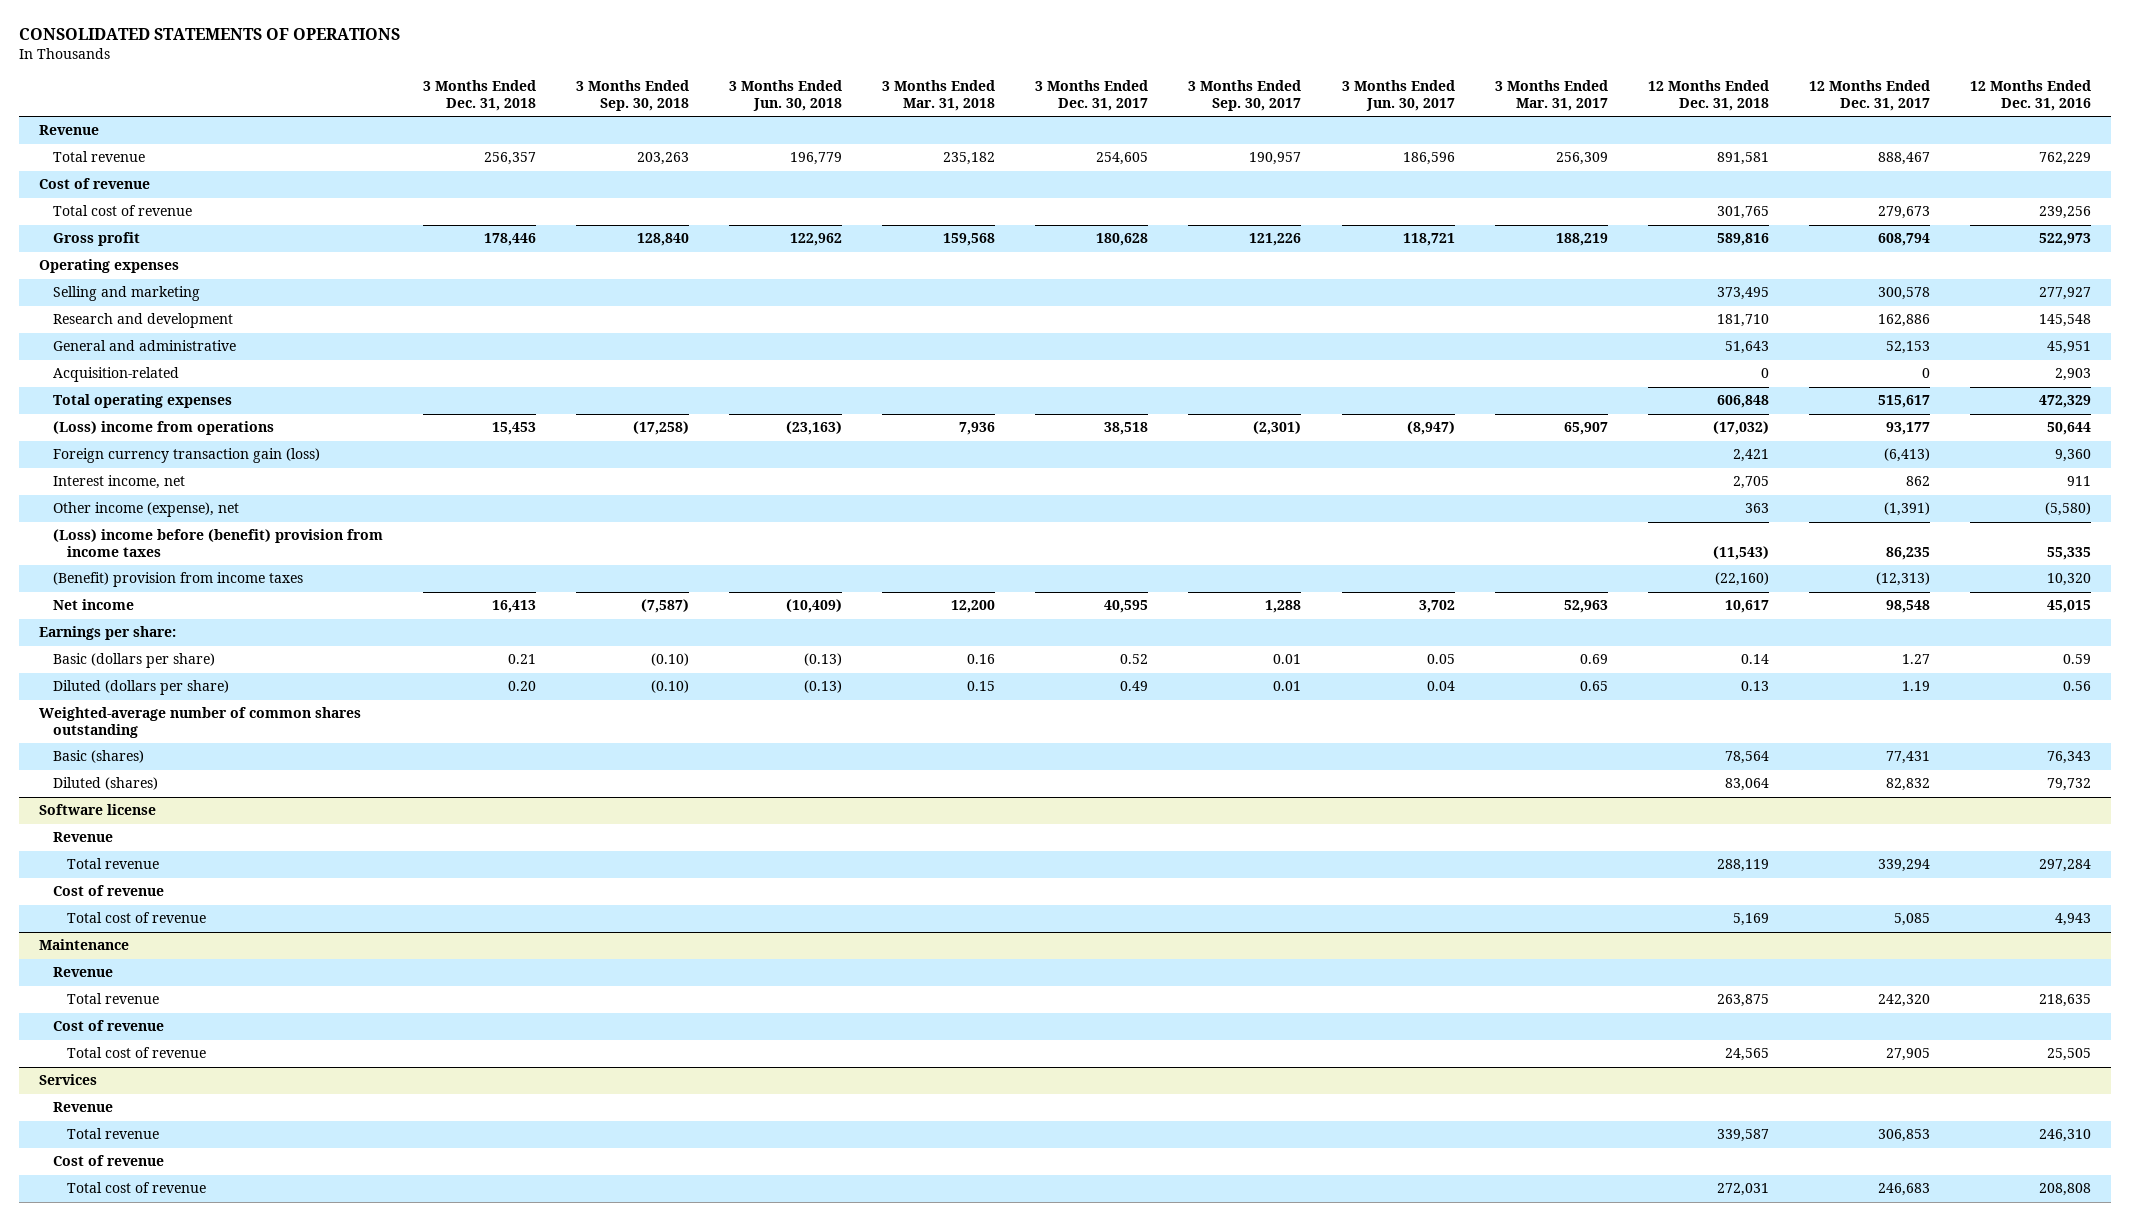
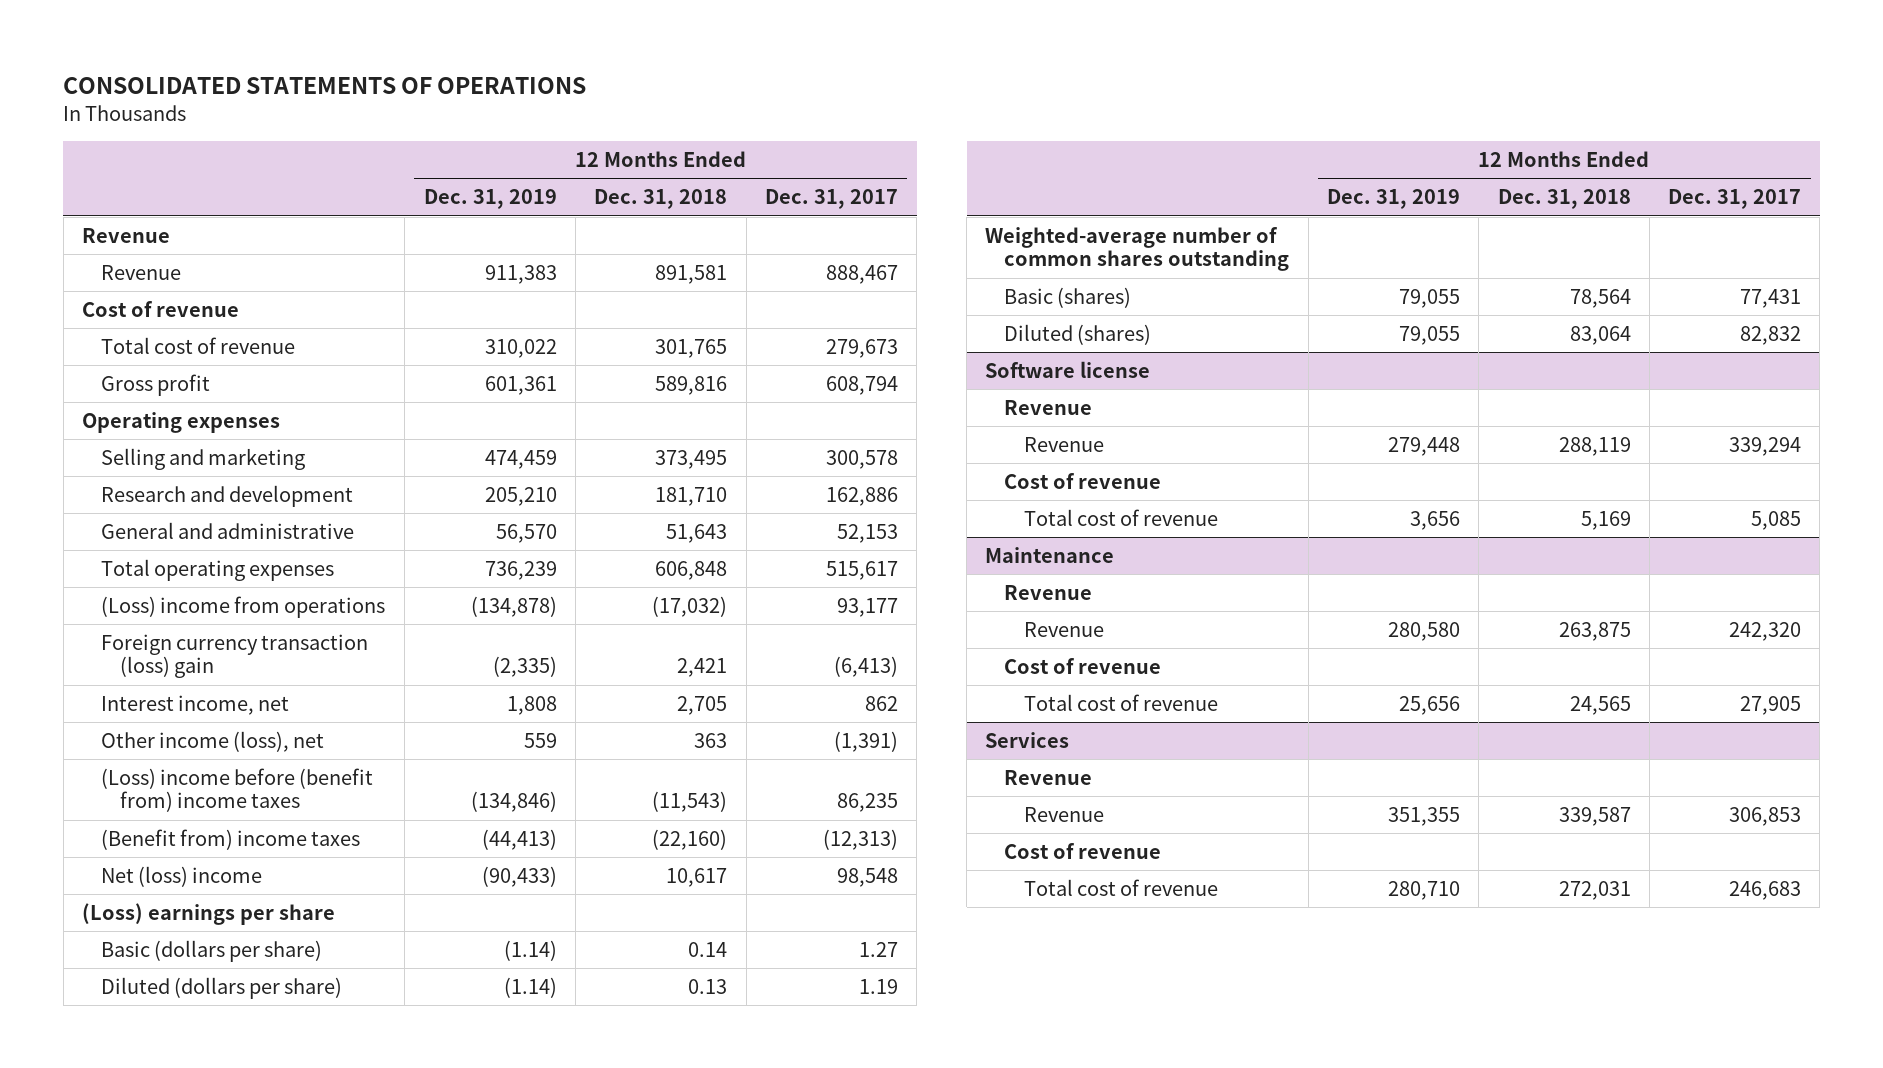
- | 3 Months Ended Dec. 31, 2018 | 3 Months Ended Sep. 30, 2018 | 3 Months Ended Jun. 30, 2018 | 3 Months Ended Mar. 31, 2018 | 3 Months Ended Dec. 31, 2017 | 3 Months Ended Sep. 30, 2017 | 3 Months Ended Jun. 30, 2017 | 3 Months Ended Mar. 31, 2017 | 12 Months Ended Dec. 31, 2018 | 12 Months Ended Dec. 31, 2017 | 12 Months Ended Dec. 31, 2016
+ | 12 Months Ended Dec. 31, 2019 | 12 Months Ended Dec. 31, 2018 | 12 Months Ended Dec. 31, 2017
- Total revenue | 256,357 | 203,263 | 196,779 | 235,182 | 254,605 | 190,957 | 186,596 | 256,309 | 891,581 | 888,467 | 762,229
+ Revenue | 911,383 | 891,581 | 888,467
- Acquisition-related | | | | | | | | | 0 | 0 | 2,903
- Foreign currency transaction gain (loss) | | | | | | | | | 2,421 | (6,413) | 9,360
+ Foreign currency transaction (loss) gain | (2,335) | 2,421 | (6,413)
- Other income (expense), net | | | | | | | | | 363 | (1,391) | (5,580)
- (Loss) income before (benefit) provision from income taxes | | | | | | | | | (11,543) | 86,235 | 55,335
- (Benefit) provision from income taxes | | | | | | | | | (22,160) | (12,313) | 10,320
- Net income | 16,413 | (7,587) | (10,409) | 12,200 | 40,595 | 1,288 | 3,702 | 52,963 | 10,617 | 98,548 | 45,015
- Earnings per share:
+ Other income (loss), net | 559 | 363 | (1,391)
+ (Loss) income before (benefit from) income taxes | (134,846) | (11,543) | 86,235
+ (Benefit from) income taxes | (44,413) | (22,160) | (12,313)
+ Net (loss) income | (90,433) | 10,617 | 98,548
+ (Loss) earnings per share
@ Software license
- Total revenue | | | | | | | | | 288,119 | 339,294 | 297,284
+ Revenue | 279,448 | 288,119 | 339,294
@ Maintenance
- Total revenue | | | | | | | | | 263,875 | 242,320 | 218,635
+ Revenue | 280,580 | 263,875 | 242,320
@ Services
- Total revenue | | | | | | | | | 339,587 | 306,853 | 246,310
+ Revenue | 351,355 | 339,587 | 306,853

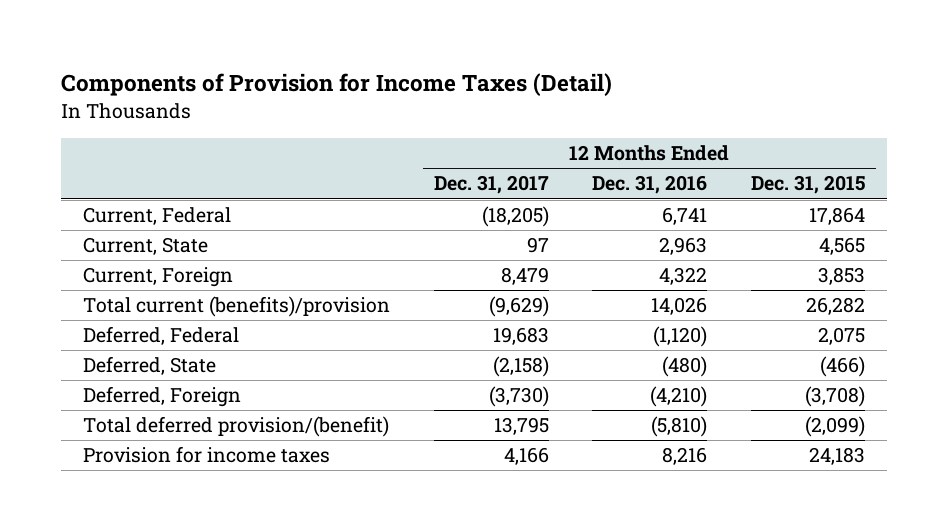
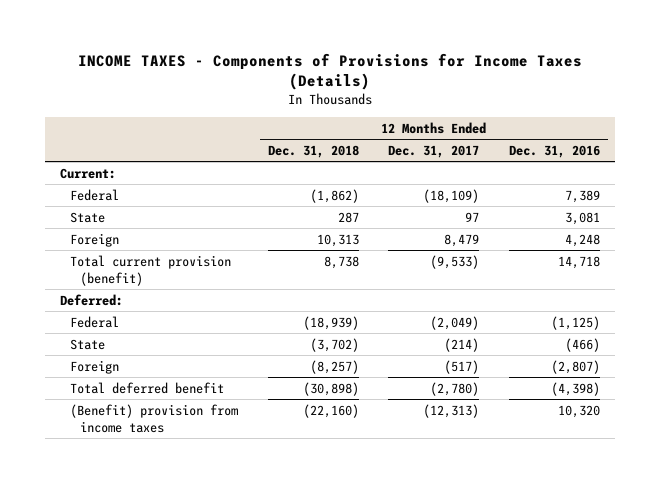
- Components of Provision for Income Taxes (Detail)
+ INCOME TAXES - Components of Provisions for Income Taxes (Details)
- | 12 Months Ended Dec. 31, 2017 | 12 Months Ended Dec. 31, 2016 | 12 Months Ended Dec. 31, 2015
+ | 12 Months Ended Dec. 31, 2018 | 12 Months Ended Dec. 31, 2017 | 12 Months Ended Dec. 31, 2016
- Current, Federal | (18,205) | 6,741 | 17,864
- Current, State | 97 | 2,963 | 4,565
- Current, Foreign | 8,479 | 4,322 | 3,853
- Total current (benefits)/provision | (9,629) | 14,026 | 26,282
- Deferred, Federal | 19,683 | (1,120) | 2,075
- Deferred, State | (2,158) | (480) | (466)
- Deferred, Foreign | (3,730) | (4,210) | (3,708)
- Total deferred provision/(benefit) | 13,795 | (5,810) | (2,099)
- Provision for income taxes | 4,166 | 8,216 | 24,183
+ Current:
+ Federal | (1,862) | (18,109) | 7,389
+ State | 287 | 97 | 3,081
+ Foreign | 10,313 | 8,479 | 4,248
+ Total current provision (benefit) | 8,738 | (9,533) | 14,718
+ Deferred:
+ Federal | (18,939) | (2,049) | (1,125)
+ State | (3,702) | (214) | (466)
+ Foreign | (8,257) | (517) | (2,807)
+ Total deferred benefit | (30,898) | (2,780) | (4,398)
+ (Benefit) provision from income taxes | (22,160) | (12,313) | 10,320

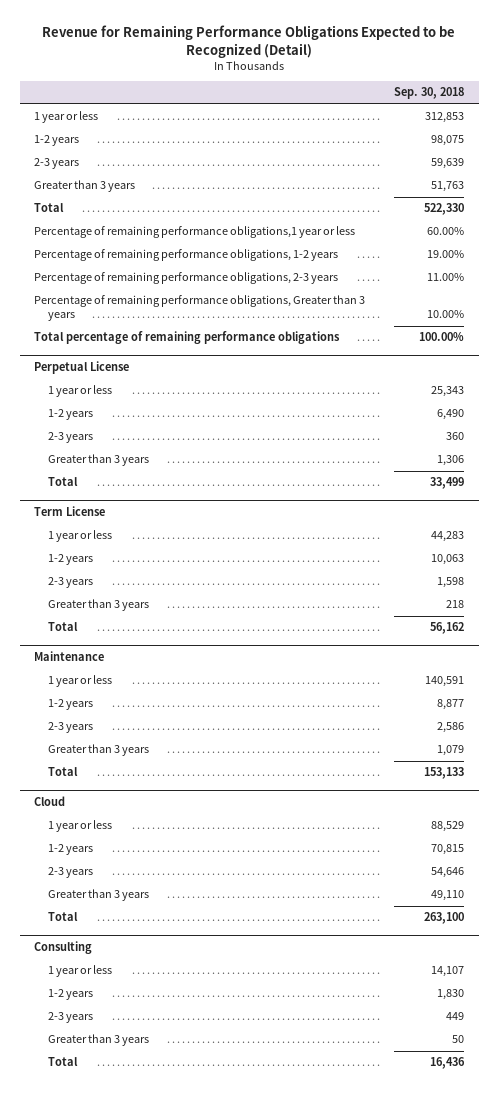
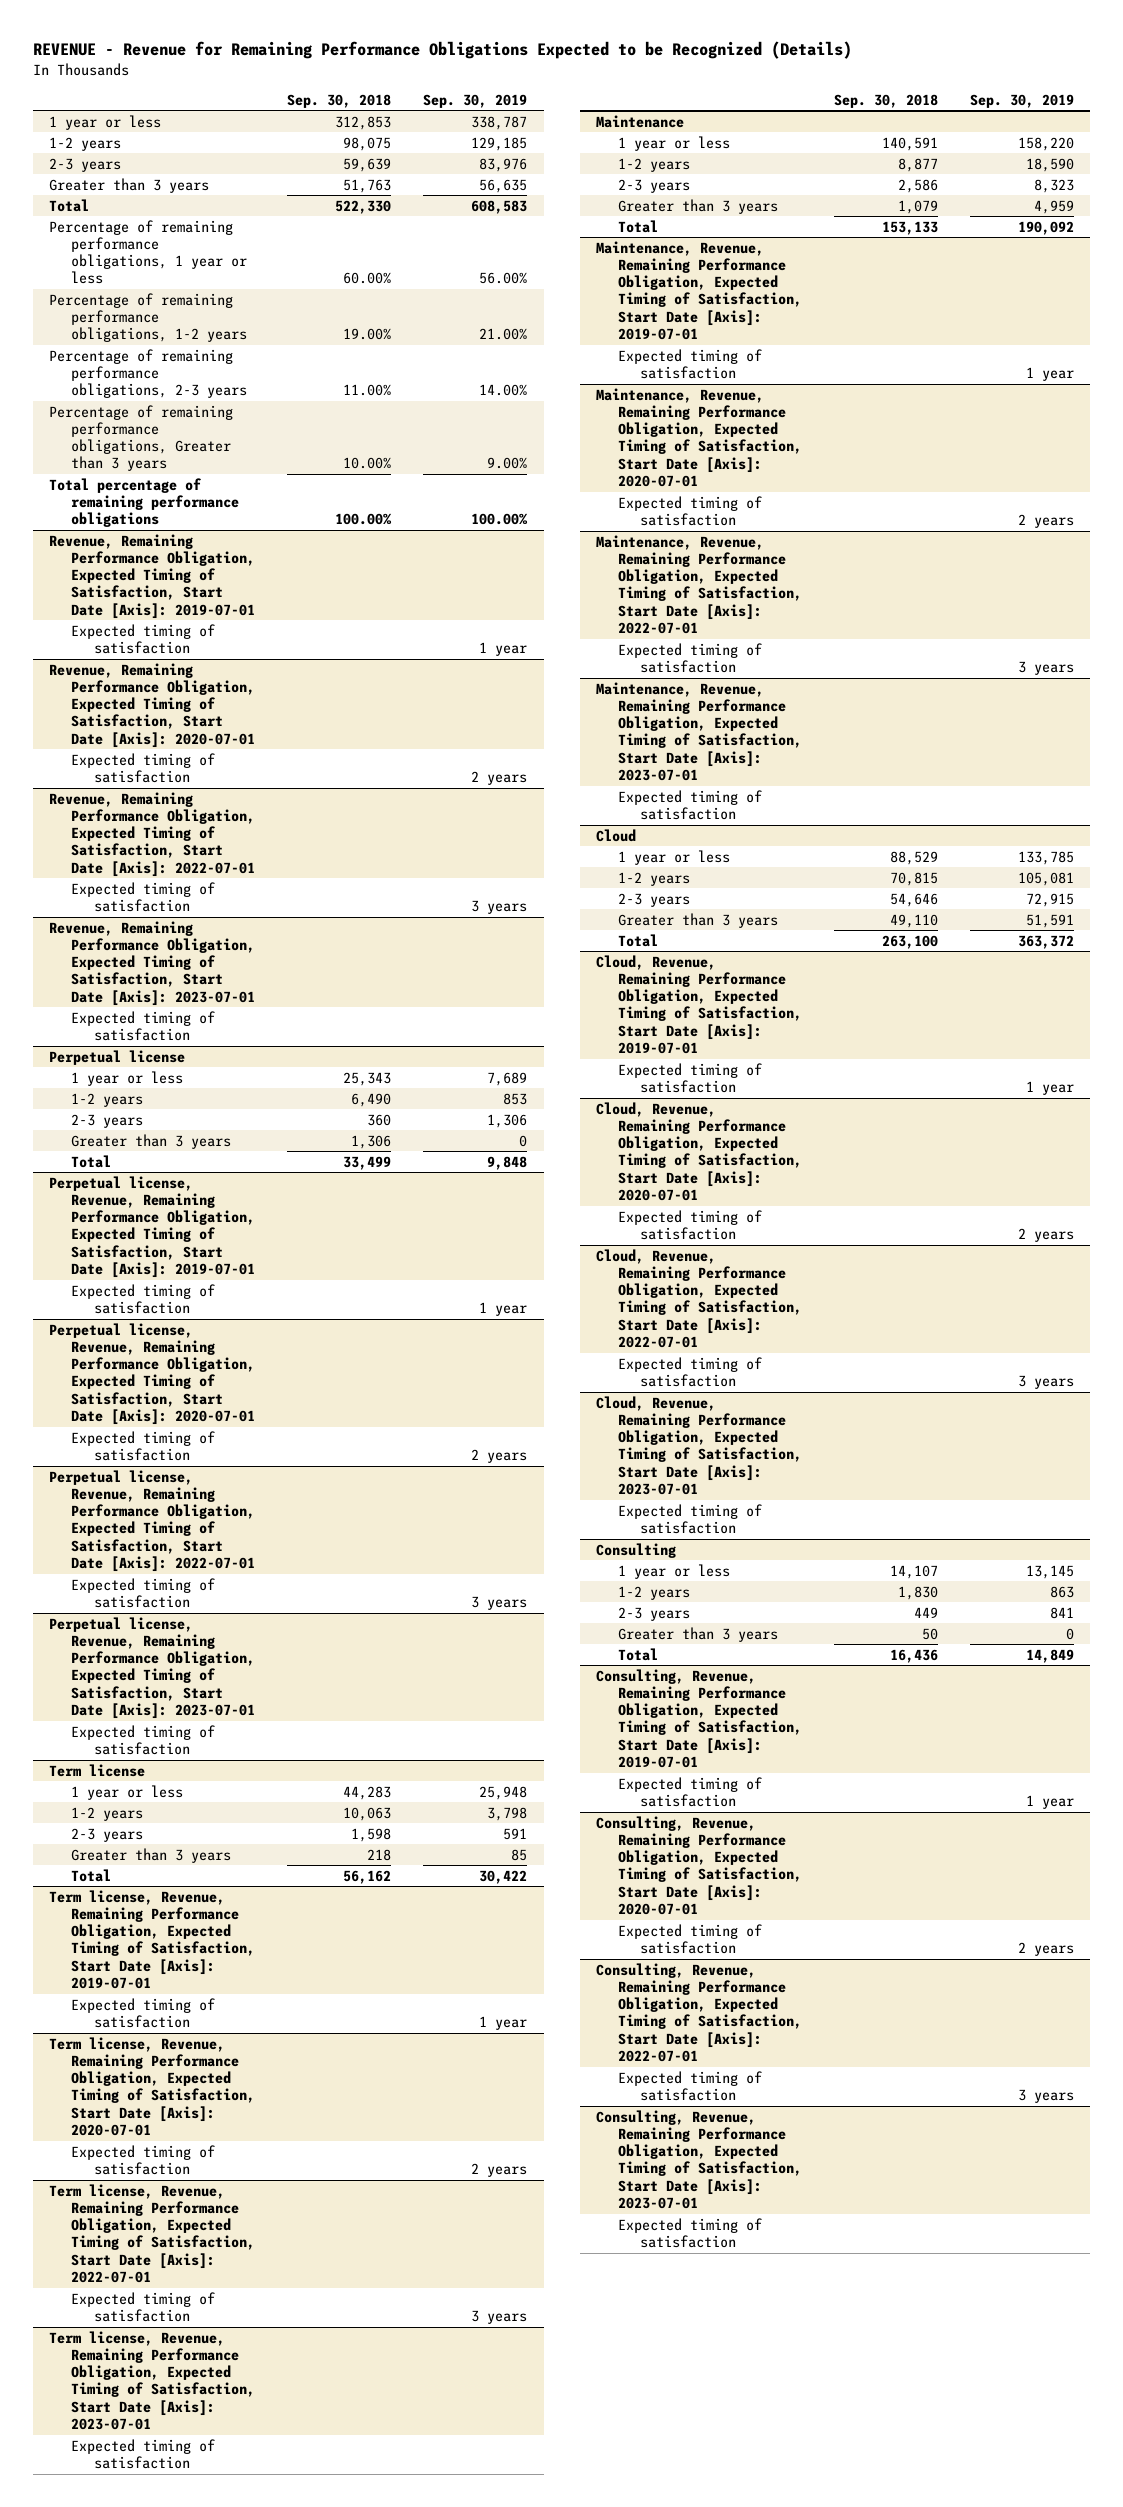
- Revenue for Remaining Performance Obligations Expected to be Recognized (Detail)
+ REVENUE - Revenue for Remaining Performance Obligations Expected to be Recognized (Details)
- | Sep. 30, 2018
+ | Sep. 30, 2018 | Sep. 30, 2019
- Percentage of remaining performance obligations,1 year or less | 60.00%
+ Percentage of remaining performance obligations, 1 year or less | 60.00% | 56.00%
- Perpetual License
+ Revenue, Remaining Performance Obligation, Expected Timing of Satisfaction, Start Date [Axis]: 2019-07-01
+ Expected timing of satisfaction | | 1 year
+ Revenue, Remaining Performance Obligation, Expected Timing of Satisfaction, Start Date [Axis]: 2020-07-01
+ Expected timing of satisfaction | | 2 years
+ Revenue, Remaining Performance Obligation, Expected Timing of Satisfaction, Start Date [Axis]: 2022-07-01
+ Expected timing of satisfaction | | 3 years
+ Revenue, Remaining Performance Obligation, Expected Timing of Satisfaction, Start Date [Axis]: 2023-07-01
+ Expected timing of satisfaction
+ Perpetual license
- Term License
+ Perpetual license, Revenue, Remaining Performance Obligation, Expected Timing of Satisfaction, Start Date [Axis]: 2019-07-01
+ Expected timing of satisfaction | | 1 year
+ Perpetual license, Revenue, Remaining Performance Obligation, Expected Timing of Satisfaction, Start Date [Axis]: 2020-07-01
+ Expected timing of satisfaction | | 2 years
+ Perpetual license, Revenue, Remaining Performance Obligation, Expected Timing of Satisfaction, Start Date [Axis]: 2022-07-01
+ Expected timing of satisfaction | | 3 years
+ Perpetual license, Revenue, Remaining Performance Obligation, Expected Timing of Satisfaction, Start Date [Axis]: 2023-07-01
+ Expected timing of satisfaction
+ Term license
+ Term license, Revenue, Remaining Performance Obligation, Expected Timing of Satisfaction, Start Date [Axis]: 2019-07-01
+ Expected timing of satisfaction | | 1 year
+ Term license, Revenue, Remaining Performance Obligation, Expected Timing of Satisfaction, Start Date [Axis]: 2020-07-01
+ Expected timing of satisfaction | | 2 years
+ Term license, Revenue, Remaining Performance Obligation, Expected Timing of Satisfaction, Start Date [Axis]: 2022-07-01
+ Expected timing of satisfaction | | 3 years
+ Term license, Revenue, Remaining Performance Obligation, Expected Timing of Satisfaction, Start Date [Axis]: 2023-07-01
+ Expected timing of satisfaction
+ Maintenance, Revenue, Remaining Performance Obligation, Expected Timing of Satisfaction, Start Date [Axis]: 2019-07-01
+ Expected timing of satisfaction | | 1 year
+ Maintenance, Revenue, Remaining Performance Obligation, Expected Timing of Satisfaction, Start Date [Axis]: 2020-07-01
+ Expected timing of satisfaction | | 2 years
+ Maintenance, Revenue, Remaining Performance Obligation, Expected Timing of Satisfaction, Start Date [Axis]: 2022-07-01
+ Expected timing of satisfaction | | 3 years
+ Maintenance, Revenue, Remaining Performance Obligation, Expected Timing of Satisfaction, Start Date [Axis]: 2023-07-01
+ Expected timing of satisfaction
+ Cloud, Revenue, Remaining Performance Obligation, Expected Timing of Satisfaction, Start Date [Axis]: 2019-07-01
+ Expected timing of satisfaction | | 1 year
+ Cloud, Revenue, Remaining Performance Obligation, Expected Timing of Satisfaction, Start Date [Axis]: 2020-07-01
+ Expected timing of satisfaction | | 2 years
+ Cloud, Revenue, Remaining Performance Obligation, Expected Timing of Satisfaction, Start Date [Axis]: 2022-07-01
+ Expected timing of satisfaction | | 3 years
+ Cloud, Revenue, Remaining Performance Obligation, Expected Timing of Satisfaction, Start Date [Axis]: 2023-07-01
+ Expected timing of satisfaction
+ Consulting, Revenue, Remaining Performance Obligation, Expected Timing of Satisfaction, Start Date [Axis]: 2019-07-01
+ Expected timing of satisfaction | | 1 year
+ Consulting, Revenue, Remaining Performance Obligation, Expected Timing of Satisfaction, Start Date [Axis]: 2020-07-01
+ Expected timing of satisfaction | | 2 years
+ Consulting, Revenue, Remaining Performance Obligation, Expected Timing of Satisfaction, Start Date [Axis]: 2022-07-01
+ Expected timing of satisfaction | | 3 years
+ Consulting, Revenue, Remaining Performance Obligation, Expected Timing of Satisfaction, Start Date [Axis]: 2023-07-01
+ Expected timing of satisfaction

